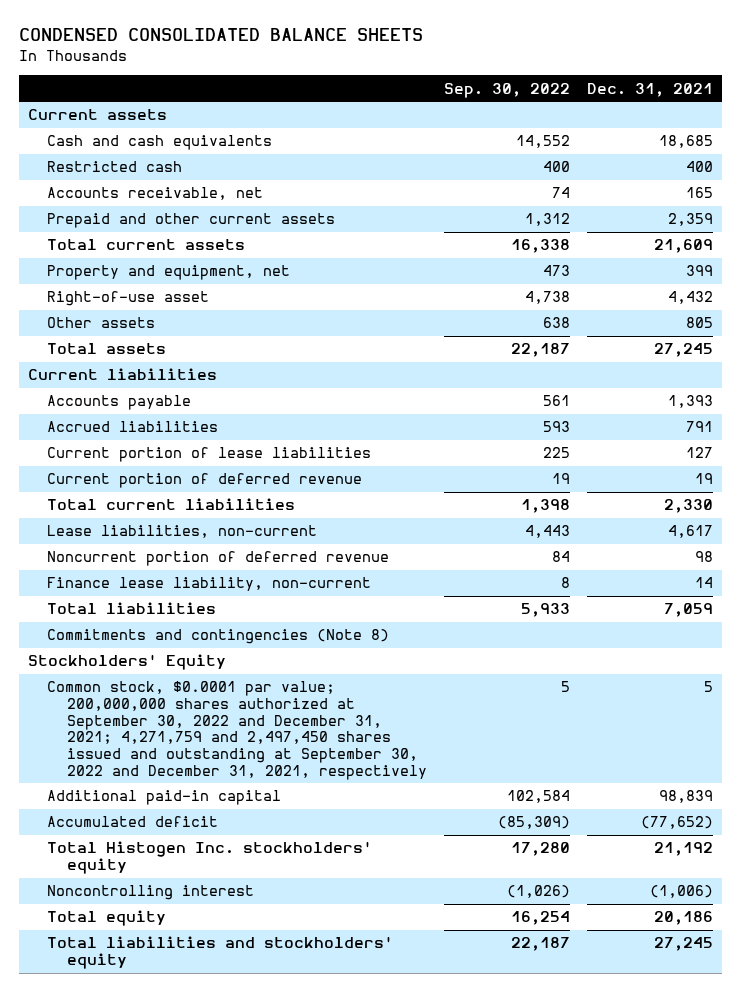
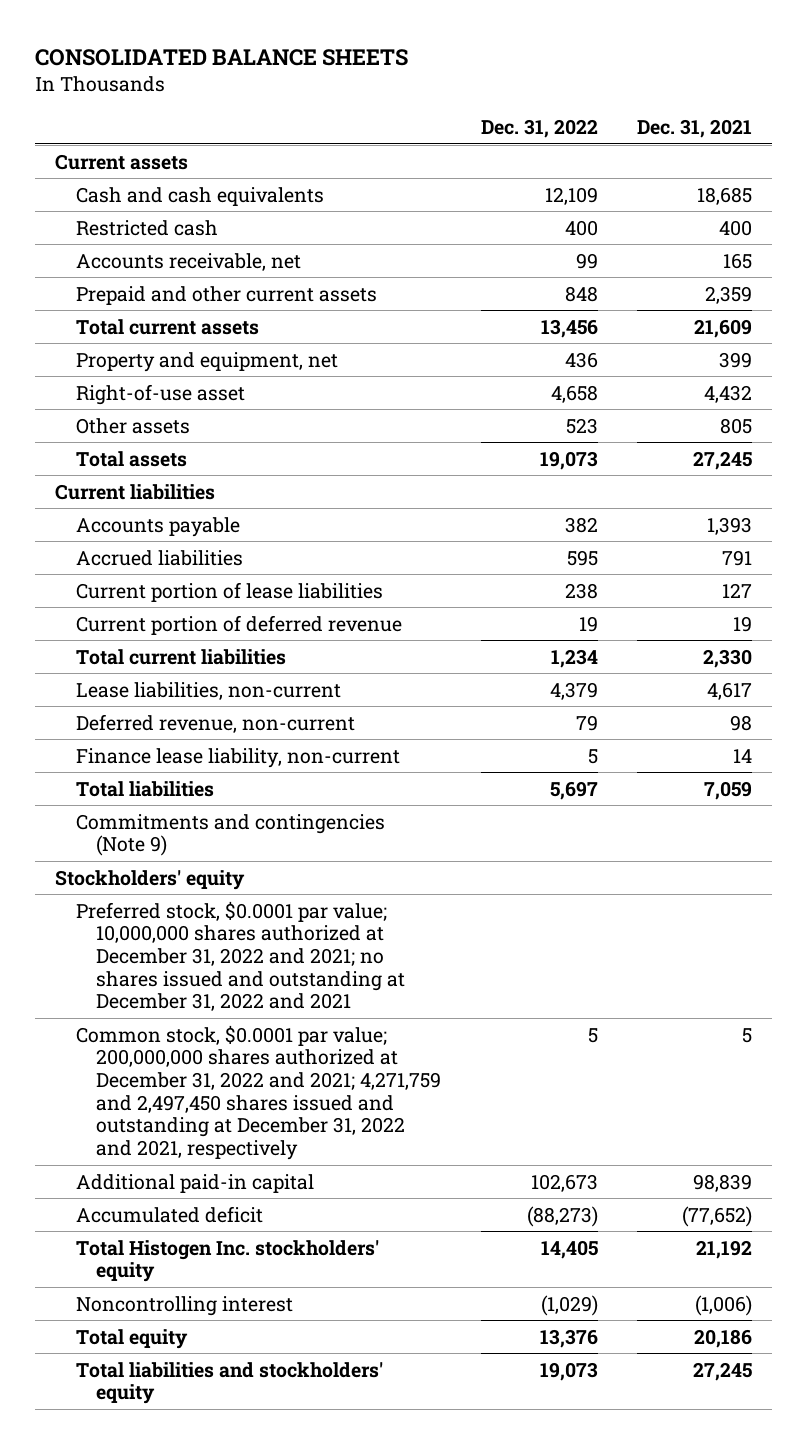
- CONDENSED CONSOLIDATED BALANCE SHEETS
+ CONSOLIDATED BALANCE SHEETS
- | Sep. 30, 2022 | Dec. 31, 2021
+ | Dec. 31, 2022 | Dec. 31, 2021
- Noncurrent portion of deferred revenue | 84 | 98
+ Deferred revenue, non-current | 79 | 98
- Commitments and contingencies (Note 8)
- Stockholders' Equity
- Common stock, $0.0001 par value; 200,000,000 shares authorized at September 30, 2022 and December 31, 2021; 4,271,759 and 2,497,450 shares issued and outstanding at September 30, 2022 and December 31, 2021, respectively | 5 | 5
+ Commitments and contingencies (Note 9)
+ Stockholders' equity
+ Preferred stock, $0.0001 par value; 10,000,000 shares authorized at December 31, 2022 and 2021; no shares issued and outstanding at December 31, 2022 and 2021
+ Common stock, $0.0001 par value; 200,000,000 shares authorized at December 31, 2022 and 2021; 4,271,759 and 2,497,450 shares issued and outstanding at December 31, 2022 and 2021, respectively | 5 | 5

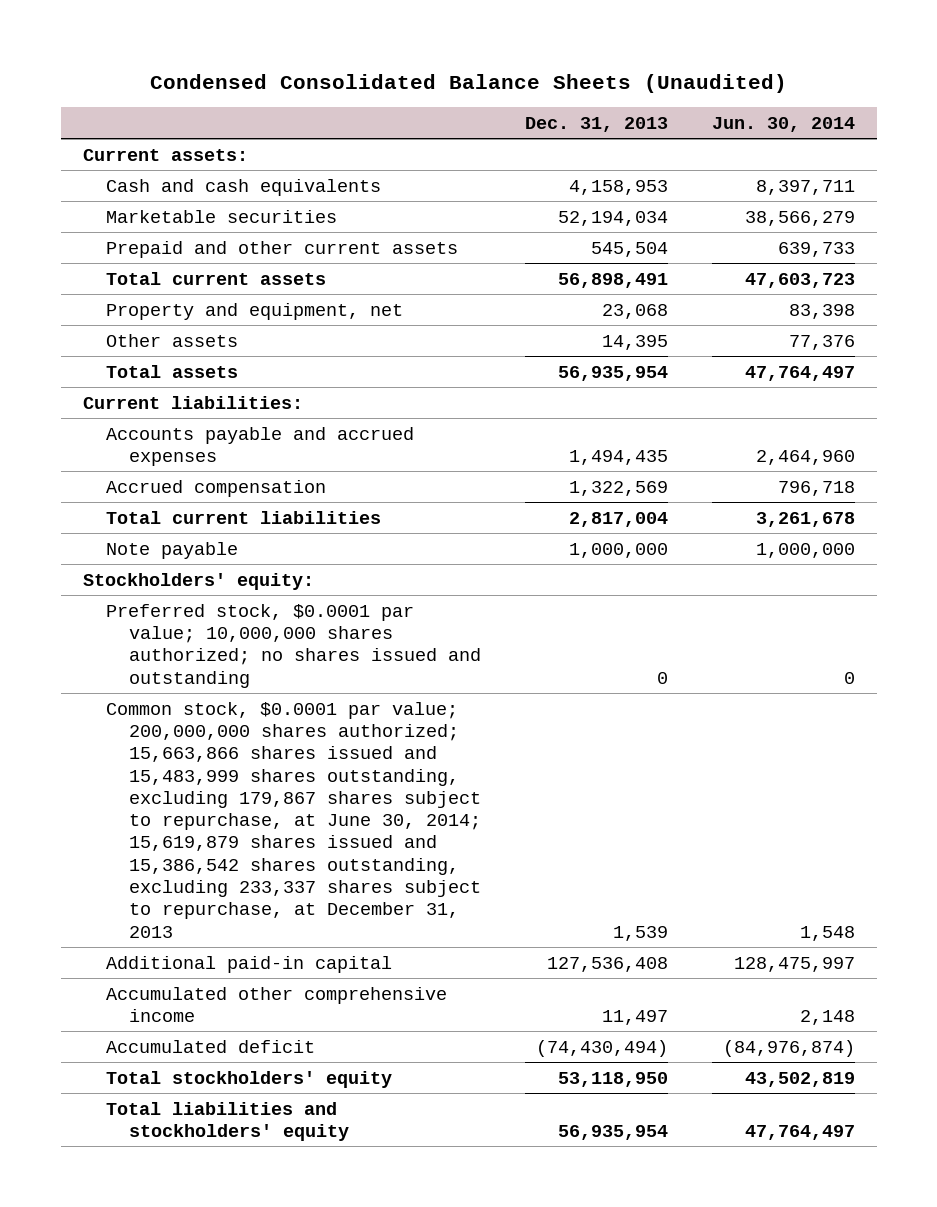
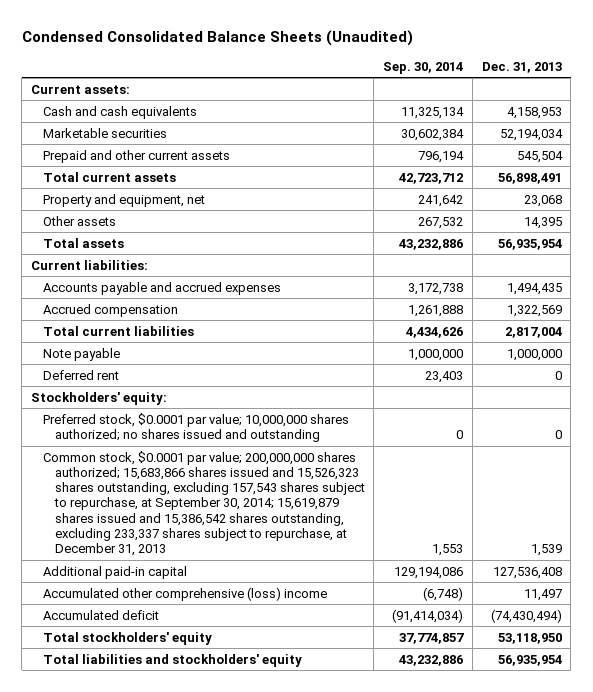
- | Dec. 31, 2013 | Jun. 30, 2014
+ | Sep. 30, 2014 | Dec. 31, 2013
+ Deferred rent | 23,403 | 0
- Common stock, $0.0001 par value; 200,000,000 shares authorized; 15,663,866 shares issued and 15,483,999 shares outstanding, excluding 179,867 shares subject to repurchase, at June 30, 2014; 15,619,879 shares issued and 15,386,542 shares outstanding, excluding 233,337 shares subject to repurchase, at December 31, 2013 | 1,539 | 1,548
+ Common stock, $0.0001 par value; 200,000,000 shares authorized; 15,683,866 shares issued and 15,526,323 shares outstanding, excluding 157,543 shares subject to repurchase, at September 30, 2014; 15,619,879 shares issued and 15,386,542 shares outstanding, excluding 233,337 shares subject to repurchase, at December 31, 2013 | 1,553 | 1,539
- Accumulated other comprehensive income | 11,497 | 2,148
+ Accumulated other comprehensive (loss) income | (6,748) | 11,497

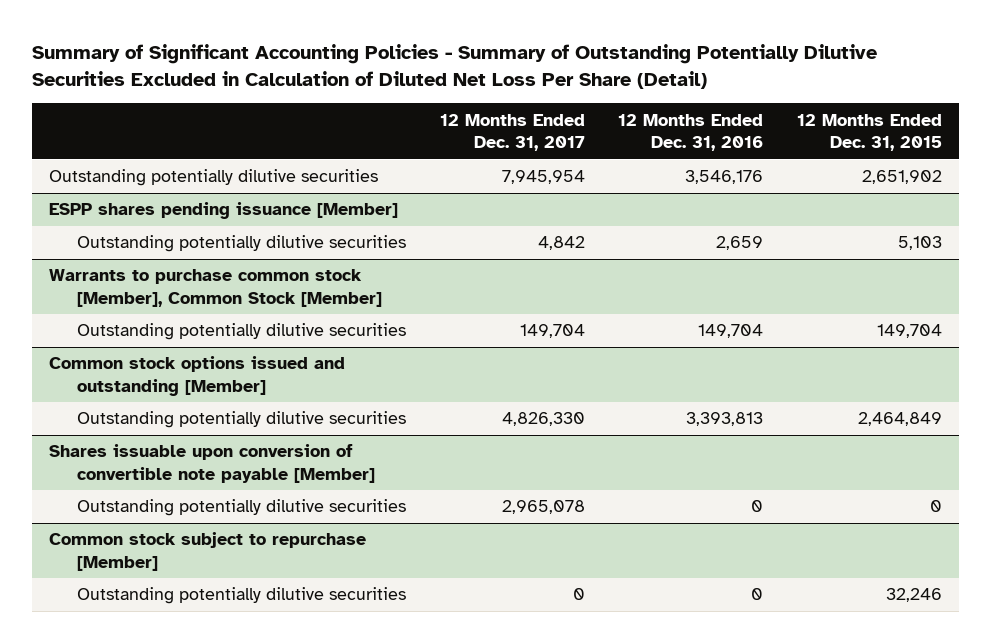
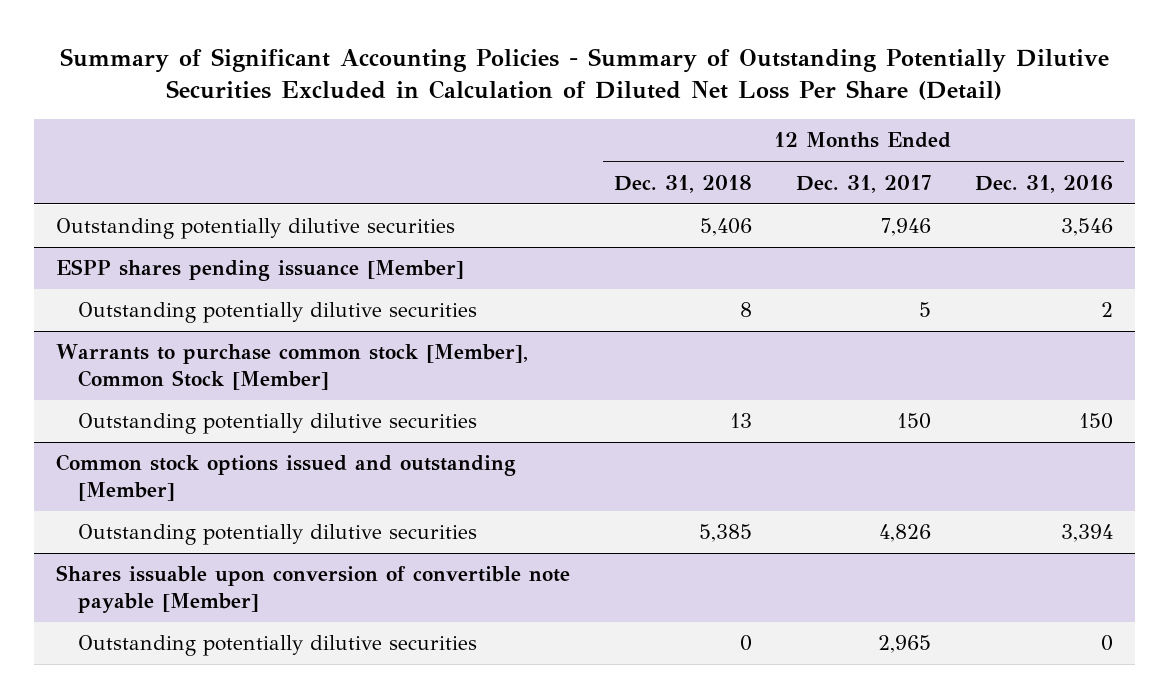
- | 12 Months Ended Dec. 31, 2017 | 12 Months Ended Dec. 31, 2016 | 12 Months Ended Dec. 31, 2015
+ | 12 Months Ended Dec. 31, 2018 | 12 Months Ended Dec. 31, 2017 | 12 Months Ended Dec. 31, 2016
- Outstanding potentially dilutive securities | 7,945,954 | 3,546,176 | 2,651,902
+ Outstanding potentially dilutive securities | 5,406 | 7,946 | 3,546
@ ESPP shares pending issuance [Member]
- Outstanding potentially dilutive securities | 4,842 | 2,659 | 5,103
+ Outstanding potentially dilutive securities | 8 | 5 | 2
@ Warrants to purchase common stock [Member], Common Stock [Member]
- Outstanding potentially dilutive securities | 149,704 | 149,704 | 149,704
+ Outstanding potentially dilutive securities | 13 | 150 | 150
@ Common stock options issued and outstanding [Member]
- Outstanding potentially dilutive securities | 4,826,330 | 3,393,813 | 2,464,849
+ Outstanding potentially dilutive securities | 5,385 | 4,826 | 3,394
@ Shares issuable upon conversion of convertible note payable [Member]
- Outstanding potentially dilutive securities | 2,965,078 | 0 | 0
- Common stock subject to repurchase [Member]
- Outstanding potentially dilutive securities | 0 | 0 | 32,246
@ Shares issuable upon conversion of convertible note payable [Member]
+ Outstanding potentially dilutive securities | 0 | 2,965 | 0

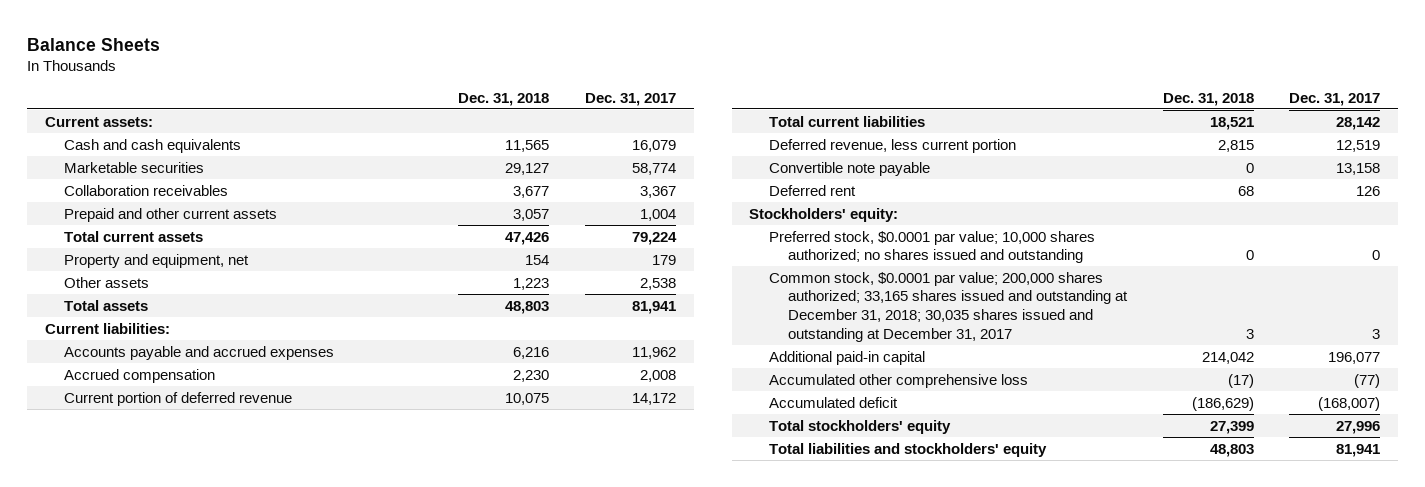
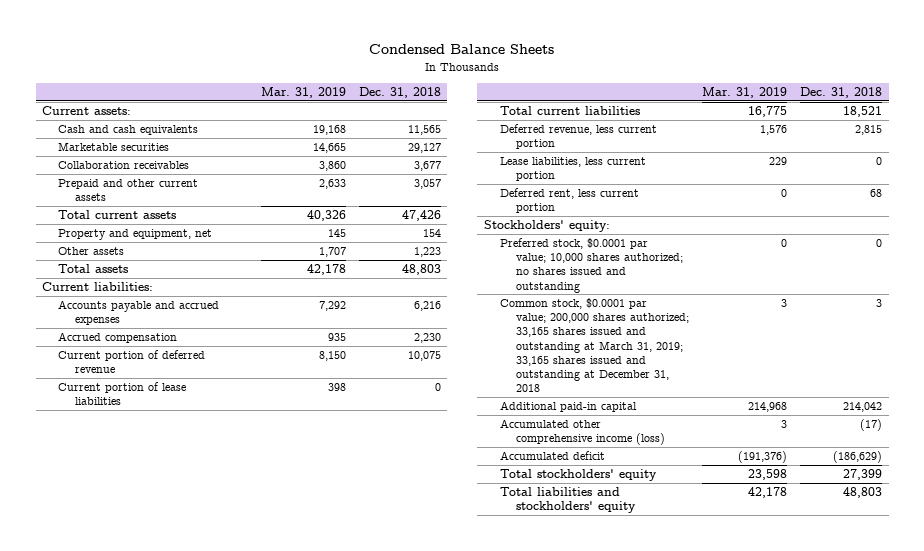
- Balance Sheets
+ Condensed Balance Sheets
- | Dec. 31, 2018 | Dec. 31, 2017
+ | Mar. 31, 2019 | Dec. 31, 2018
+ Current portion of lease liabilities | 398 | 0
- Convertible note payable | 0 | 13,158
- Deferred rent | 68 | 126
+ Lease liabilities, less current portion | 229 | 0
+ Deferred rent, less current portion | 0 | 68
- Common stock, $0.0001 par value; 200,000 shares authorized; 33,165 shares issued and outstanding at December 31, 2018; 30,035 shares issued and outstanding at December 31, 2017 | 3 | 3
+ Common stock, $0.0001 par value; 200,000 shares authorized; 33,165 shares issued and outstanding at March 31, 2019; 33,165 shares issued and outstanding at December 31, 2018 | 3 | 3
- Accumulated other comprehensive loss | (17) | (77)
+ Accumulated other comprehensive income (loss) | 3 | (17)

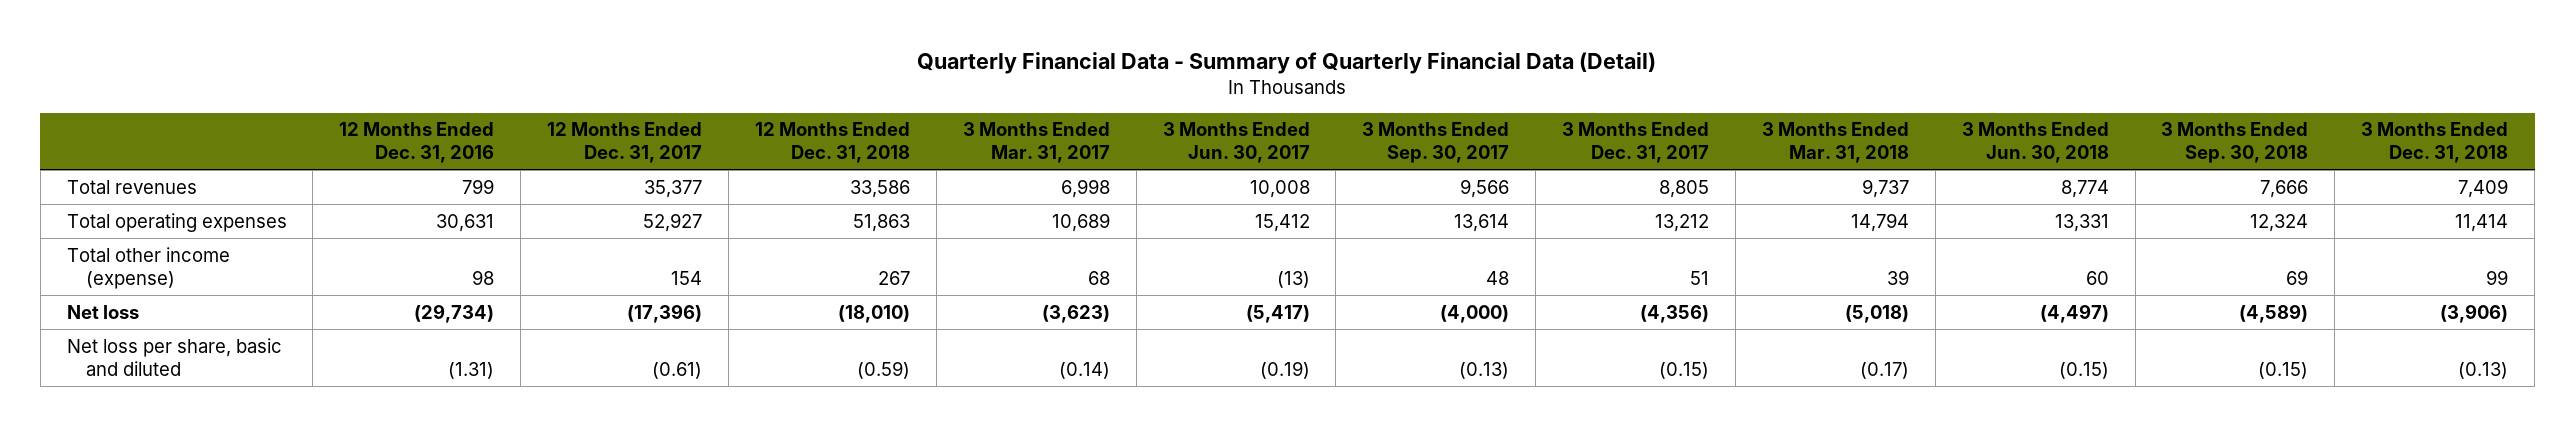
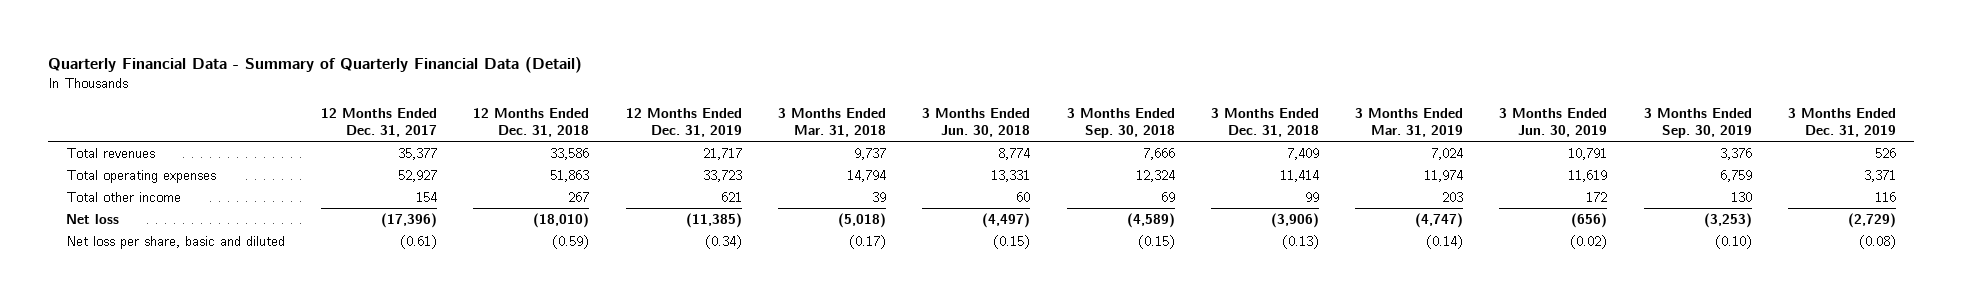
- | 12 Months Ended Dec. 31, 2016 | 12 Months Ended Dec. 31, 2017 | 12 Months Ended Dec. 31, 2018 | 3 Months Ended Mar. 31, 2017 | 3 Months Ended Jun. 30, 2017 | 3 Months Ended Sep. 30, 2017 | 3 Months Ended Dec. 31, 2017 | 3 Months Ended Mar. 31, 2018 | 3 Months Ended Jun. 30, 2018 | 3 Months Ended Sep. 30, 2018 | 3 Months Ended Dec. 31, 2018
+ | 12 Months Ended Dec. 31, 2017 | 12 Months Ended Dec. 31, 2018 | 12 Months Ended Dec. 31, 2019 | 3 Months Ended Mar. 31, 2018 | 3 Months Ended Jun. 30, 2018 | 3 Months Ended Sep. 30, 2018 | 3 Months Ended Dec. 31, 2018 | 3 Months Ended Mar. 31, 2019 | 3 Months Ended Jun. 30, 2019 | 3 Months Ended Sep. 30, 2019 | 3 Months Ended Dec. 31, 2019
- Total other income (expense) | 98 | 154 | 267 | 68 | (13) | 48 | 51 | 39 | 60 | 69 | 99
+ Total other income | 154 | 267 | 621 | 39 | 60 | 69 | 99 | 203 | 172 | 130 | 116

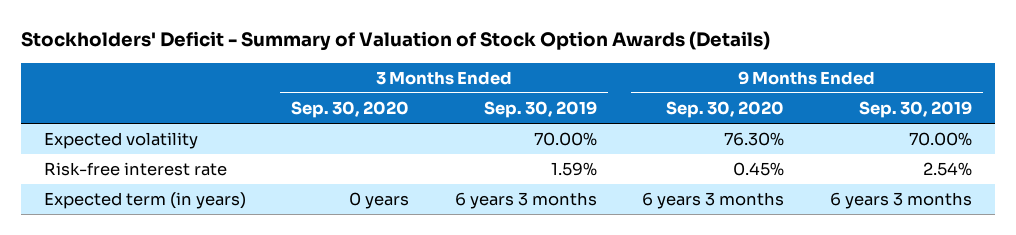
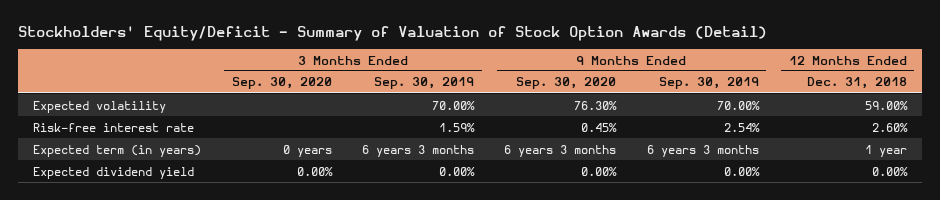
- Stockholders' Deficit - Summary of Valuation of Stock Option Awards (Details)
+ Stockholders' Equity/Deficit - Summary of Valuation of Stock Option Awards (Detail)
- | 3 Months Ended Sep. 30, 2020 | 3 Months Ended Sep. 30, 2019 | 9 Months Ended Sep. 30, 2020 | 9 Months Ended Sep. 30, 2019
+ | 3 Months Ended Sep. 30, 2020 | 3 Months Ended Sep. 30, 2019 | 9 Months Ended Sep. 30, 2020 | 9 Months Ended Sep. 30, 2019 | 12 Months Ended Dec. 31, 2018
+ Expected dividend yield | 0.00% | 0.00% | 0.00% | 0.00% | 0.00%

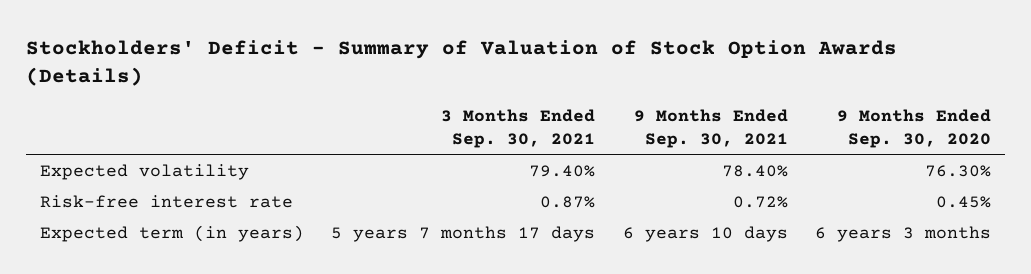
- Stockholders' Equity/Deficit - Summary of Valuation of Stock Option Awards (Detail)
+ Stockholders' Deficit - Summary of Valuation of Stock Option Awards (Details)
- | 3 Months Ended Sep. 30, 2020 | 3 Months Ended Sep. 30, 2019 | 9 Months Ended Sep. 30, 2020 | 9 Months Ended Sep. 30, 2019 | 12 Months Ended Dec. 31, 2018
+ | 3 Months Ended Sep. 30, 2021 | 9 Months Ended Sep. 30, 2021 | 9 Months Ended Sep. 30, 2020
- Expected dividend yield | 0.00% | 0.00% | 0.00% | 0.00% | 0.00%

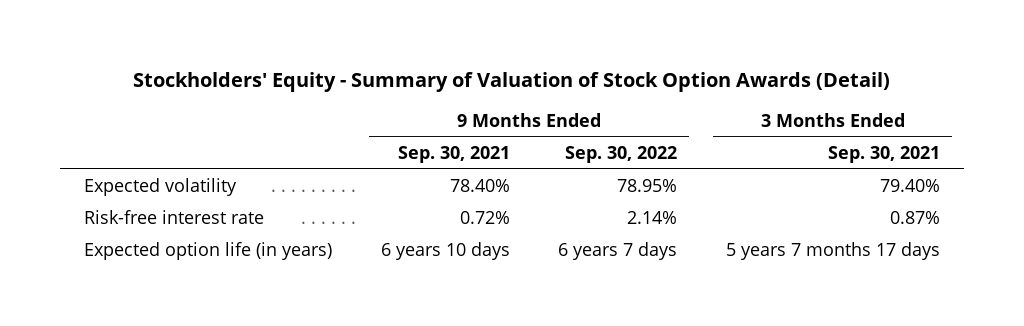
- Stockholders' Deficit - Summary of Valuation of Stock Option Awards (Details)
+ Stockholders' Equity - Summary of Valuation of Stock Option Awards (Detail)
- | 3 Months Ended Sep. 30, 2021 | 9 Months Ended Sep. 30, 2021 | 9 Months Ended Sep. 30, 2020
+ | 9 Months Ended Sep. 30, 2021 | 9 Months Ended Sep. 30, 2022 | 3 Months Ended Sep. 30, 2021
- Expected term (in years) | 5 years 7 months 17 days | 6 years 10 days | 6 years 3 months
+ Expected option life (in years) | 6 years 10 days | 6 years 7 days | 5 years 7 months 17 days

